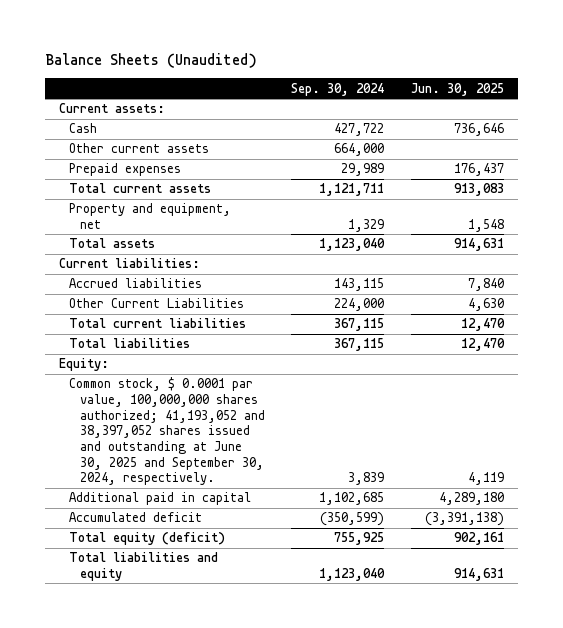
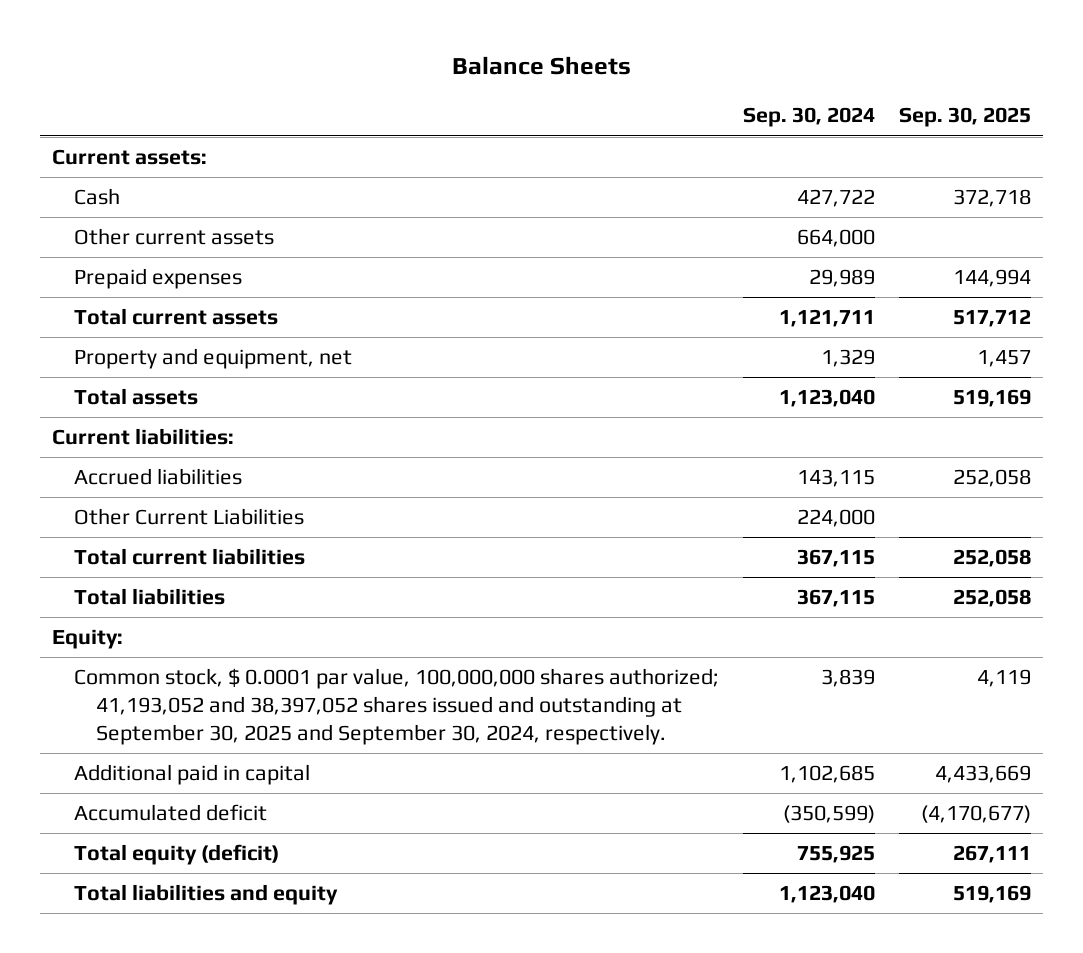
- Balance Sheets (Unaudited)
+ Balance Sheets
- | Sep. 30, 2024 | Jun. 30, 2025
+ | Sep. 30, 2024 | Sep. 30, 2025
- Common stock, $ 0.0001 par value, 100,000,000 shares authorized; 41,193,052 and 38,397,052 shares issued and outstanding at June 30, 2025 and September 30, 2024, respectively. | 3,839 | 4,119
+ Common stock, $ 0.0001 par value, 100,000,000 shares authorized; 41,193,052 and 38,397,052 shares issued and outstanding at September 30, 2025 and September 30, 2024, respectively. | 3,839 | 4,119

